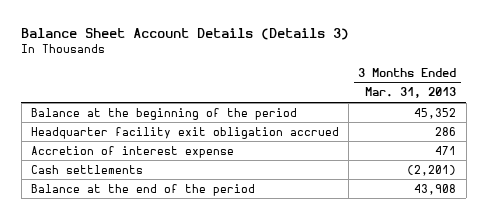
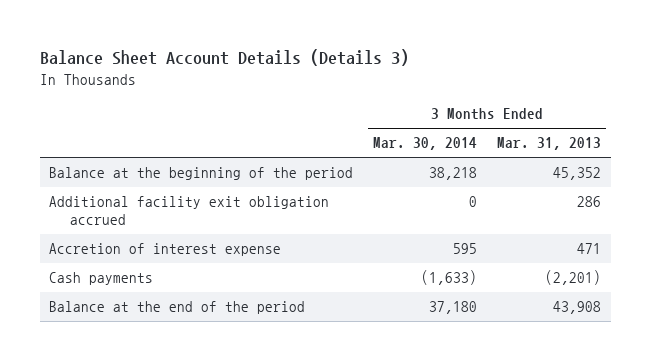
- | 3 Months Ended Mar. 31, 2013
+ | 3 Months Ended Mar. 30, 2014 | 3 Months Ended Mar. 31, 2013
- Headquarter facility exit obligation accrued | 286
+ Additional facility exit obligation accrued | 0 | 286
- Cash settlements | (2,201)
+ Cash payments | (1,633) | (2,201)

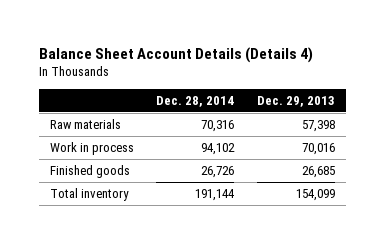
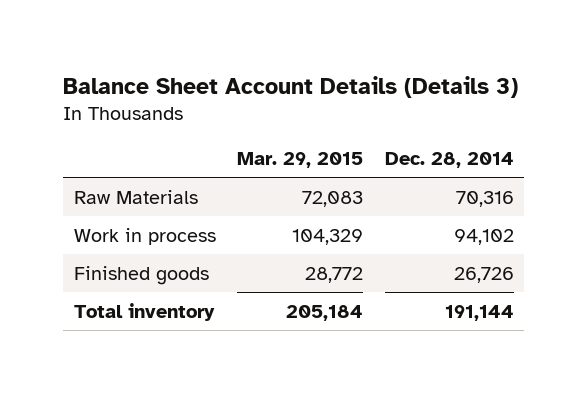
- Balance Sheet Account Details (Details 4)
+ Balance Sheet Account Details (Details 3)
- | Dec. 28, 2014 | Dec. 29, 2013
+ | Mar. 29, 2015 | Dec. 28, 2014
- Raw materials | 70,316 | 57,398
+ Raw Materials | 72,083 | 70,316

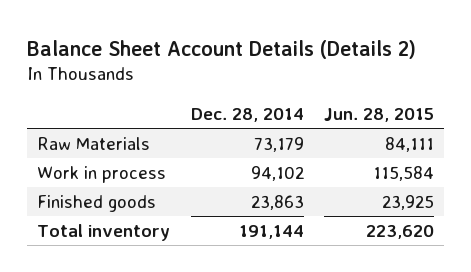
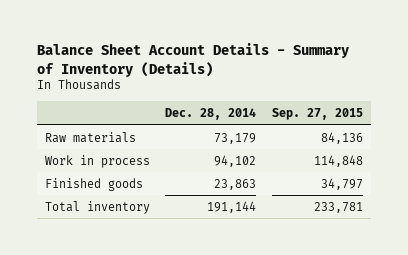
- Balance Sheet Account Details (Details 2)
+ Balance Sheet Account Details - Summary of Inventory (Details)
- | Dec. 28, 2014 | Jun. 28, 2015
+ | Dec. 28, 2014 | Sep. 27, 2015
- Raw Materials | 73,179 | 84,111
+ Raw materials | 73,179 | 84,136

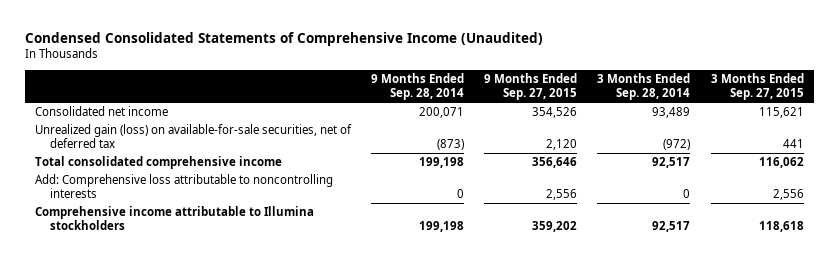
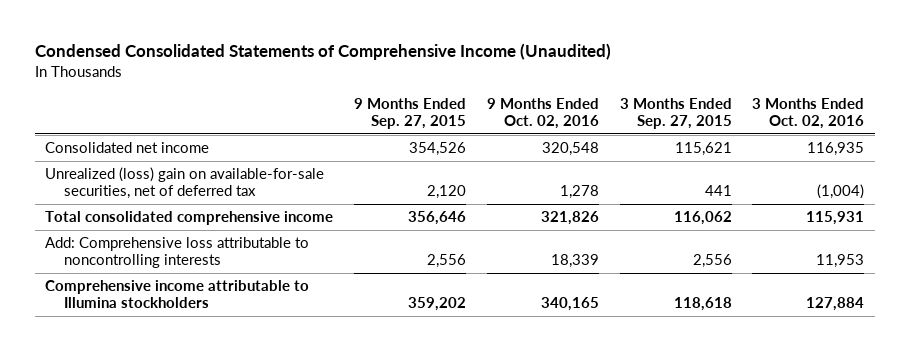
- | 9 Months Ended Sep. 28, 2014 | 9 Months Ended Sep. 27, 2015 | 3 Months Ended Sep. 28, 2014 | 3 Months Ended Sep. 27, 2015
+ | 9 Months Ended Sep. 27, 2015 | 9 Months Ended Oct. 02, 2016 | 3 Months Ended Sep. 27, 2015 | 3 Months Ended Oct. 02, 2016
- Unrealized gain (loss) on available-for-sale securities, net of deferred tax | (873) | 2,120 | (972) | 441
+ Unrealized (loss) gain on available-for-sale securities, net of deferred tax | 2,120 | 1,278 | 441 | (1,004)

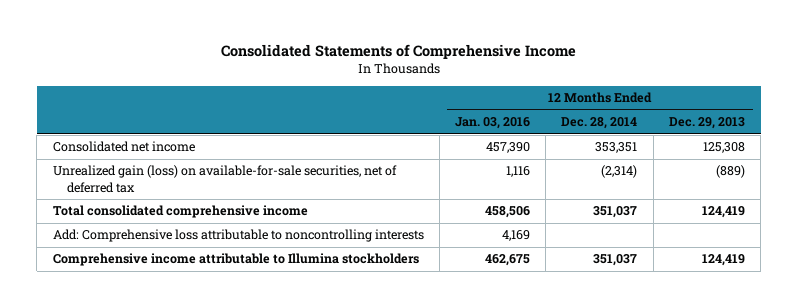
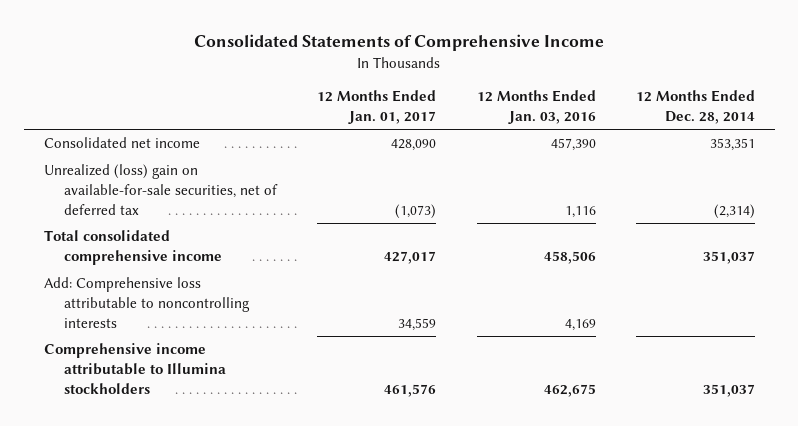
- | 12 Months Ended Jan. 03, 2016 | 12 Months Ended Dec. 28, 2014 | 12 Months Ended Dec. 29, 2013
+ | 12 Months Ended Jan. 01, 2017 | 12 Months Ended Jan. 03, 2016 | 12 Months Ended Dec. 28, 2014
- Unrealized gain (loss) on available-for-sale securities, net of deferred tax | 1,116 | (2,314) | (889)
+ Unrealized (loss) gain on available-for-sale securities, net of deferred tax | (1,073) | 1,116 | (2,314)

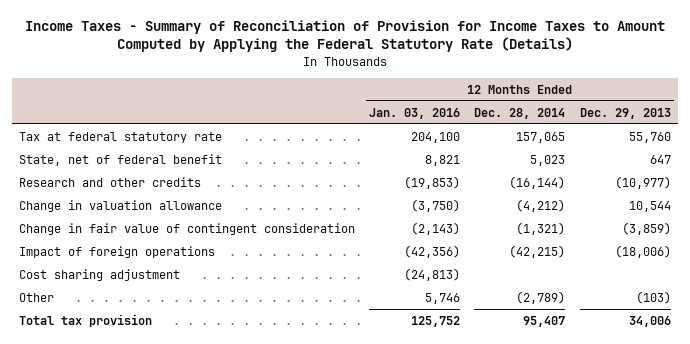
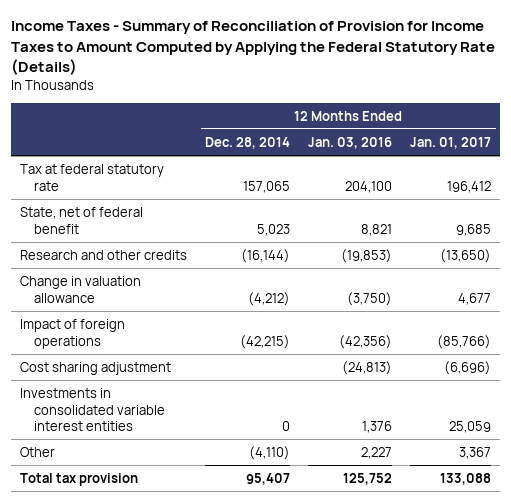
- | 12 Months Ended Jan. 03, 2016 | 12 Months Ended Dec. 28, 2014 | 12 Months Ended Dec. 29, 2013
+ | 12 Months Ended Dec. 28, 2014 | 12 Months Ended Jan. 03, 2016 | 12 Months Ended Jan. 01, 2017
- Change in fair value of contingent consideration | (2,143) | (1,321) | (3,859)
- Other | 5,746 | (2,789) | (103)
+ Investments in consolidated variable interest entities | 0 | 1,376 | 25,059
+ Other | (4,110) | 2,227 | 3,367

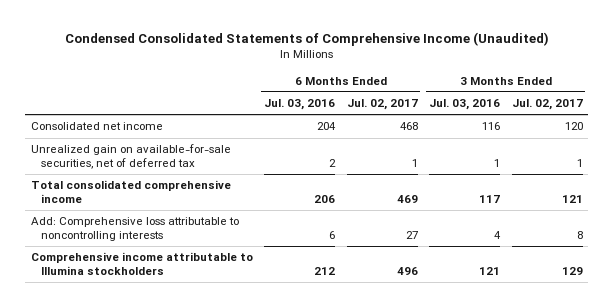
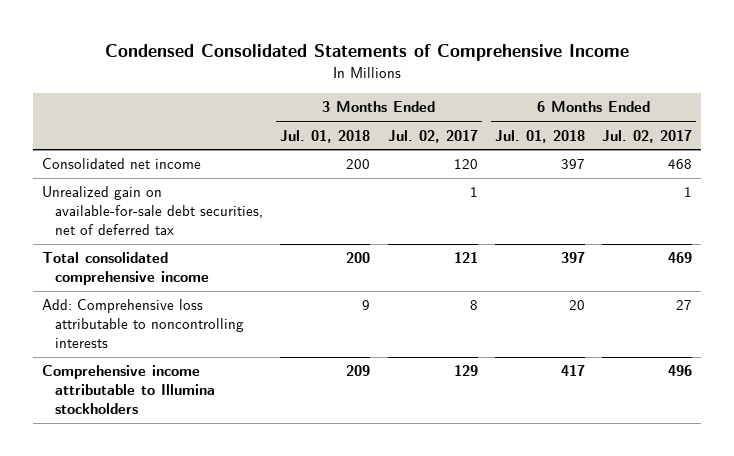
- Condensed Consolidated Statements of Comprehensive Income (Unaudited)
+ Condensed Consolidated Statements of Comprehensive Income
- | 6 Months Ended Jul. 03, 2016 | 6 Months Ended Jul. 02, 2017 | 3 Months Ended Jul. 03, 2016 | 3 Months Ended Jul. 02, 2017
+ | 3 Months Ended Jul. 01, 2018 | 3 Months Ended Jul. 02, 2017 | 6 Months Ended Jul. 01, 2018 | 6 Months Ended Jul. 02, 2017
- Unrealized gain on available-for-sale securities, net of deferred tax | 2 | 1 | 1 | 1
+ Unrealized gain on available-for-sale debt securities, net of deferred tax | | 1 | | 1

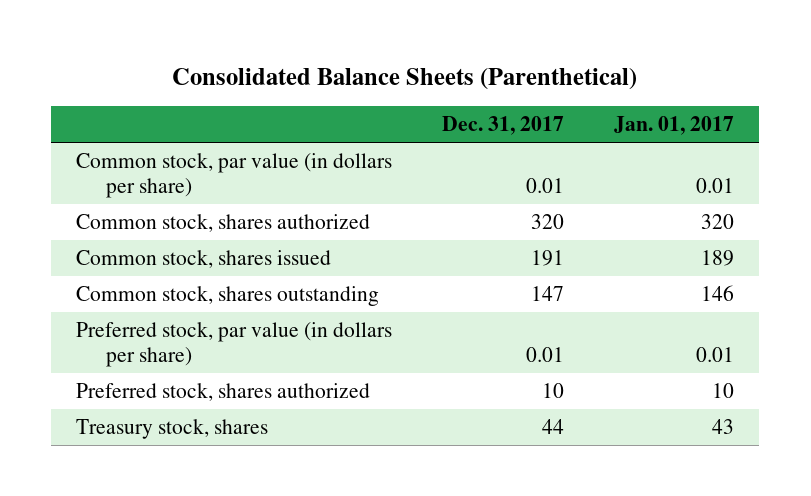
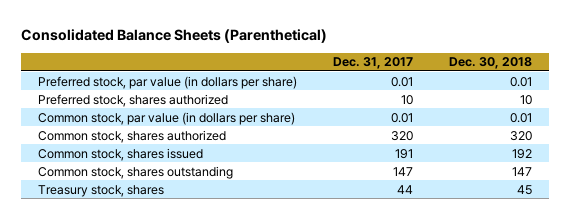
- | Dec. 31, 2017 | Jan. 01, 2017
+ | Dec. 31, 2017 | Dec. 30, 2018
moved up: Preferred stock, par value (in dollars per share) | 0.01 | 0.01
moved up: Preferred stock, shares authorized | 10 | 10

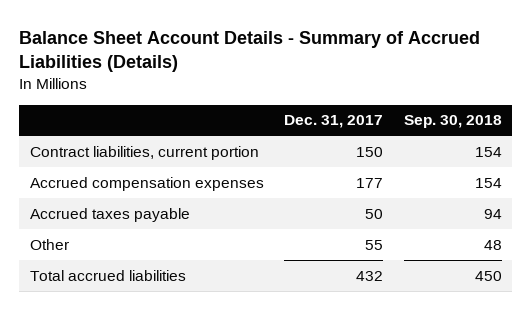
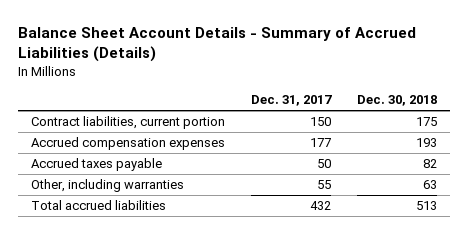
- | Dec. 31, 2017 | Sep. 30, 2018
+ | Dec. 31, 2017 | Dec. 30, 2018
- Other | 55 | 48
+ Other, including warranties | 55 | 63

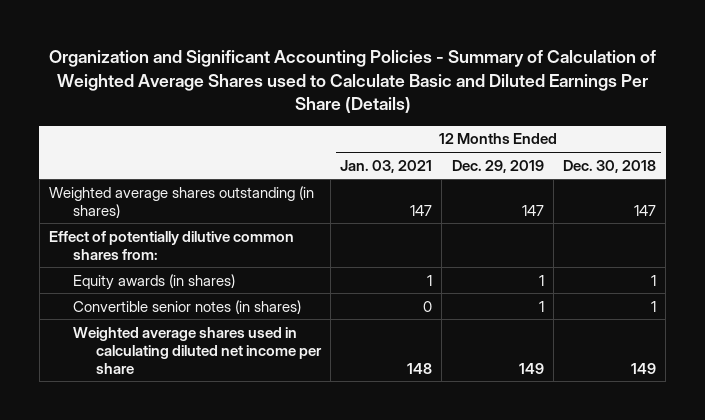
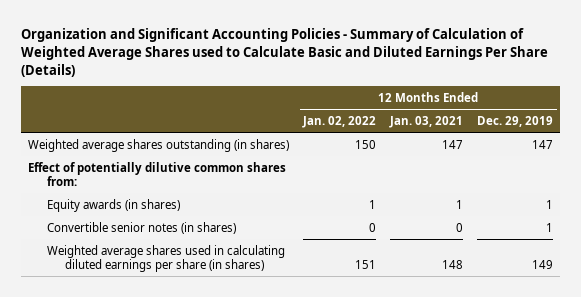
- | 12 Months Ended Jan. 03, 2021 | 12 Months Ended Dec. 29, 2019 | 12 Months Ended Dec. 30, 2018
+ | 12 Months Ended Jan. 02, 2022 | 12 Months Ended Jan. 03, 2021 | 12 Months Ended Dec. 29, 2019
- Weighted average shares used in calculating diluted net income per share | 148 | 149 | 149
+ Weighted average shares used in calculating diluted earnings per share (in shares) | 151 | 148 | 149

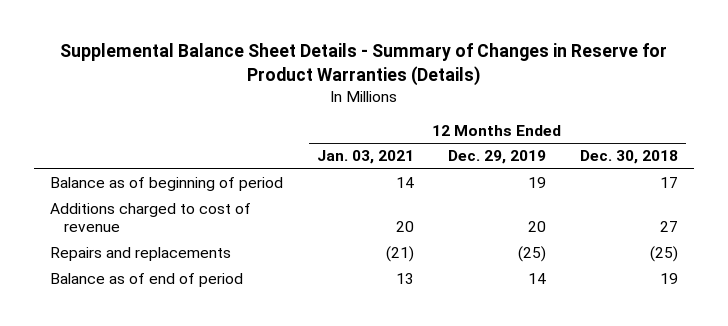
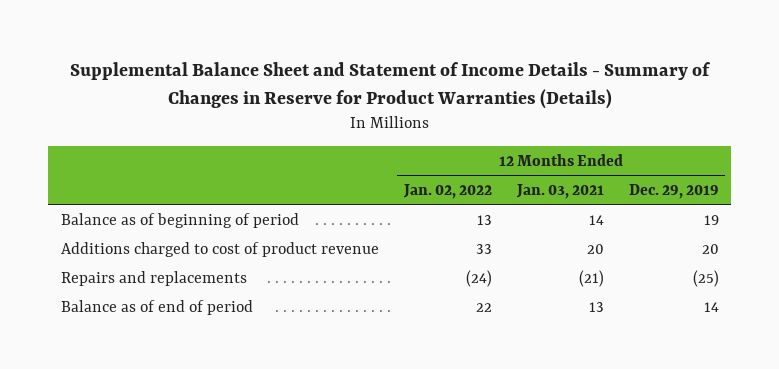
- Supplemental Balance Sheet Details - Summary of Changes in Reserve for Product Warranties (Details)
+ Supplemental Balance Sheet and Statement of Income Details - Summary of Changes in Reserve for Product Warranties (Details)
- | 12 Months Ended Jan. 03, 2021 | 12 Months Ended Dec. 29, 2019 | 12 Months Ended Dec. 30, 2018
+ | 12 Months Ended Jan. 02, 2022 | 12 Months Ended Jan. 03, 2021 | 12 Months Ended Dec. 29, 2019
- Additions charged to cost of revenue | 20 | 20 | 27
+ Additions charged to cost of product revenue | 33 | 20 | 20

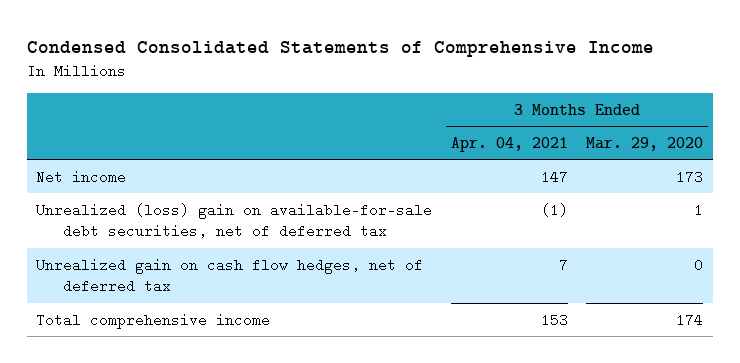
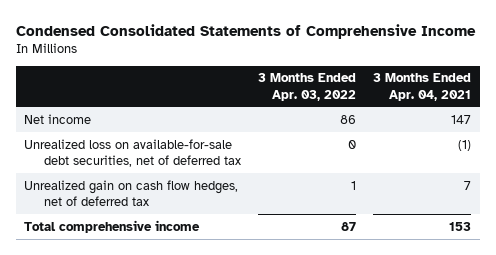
- | 3 Months Ended Apr. 04, 2021 | 3 Months Ended Mar. 29, 2020
+ | 3 Months Ended Apr. 03, 2022 | 3 Months Ended Apr. 04, 2021
- Unrealized (loss) gain on available-for-sale debt securities, net of deferred tax | (1) | 1
+ Unrealized loss on available-for-sale debt securities, net of deferred tax | 0 | (1)

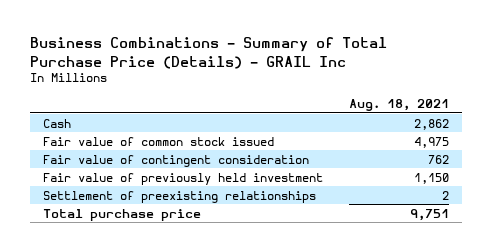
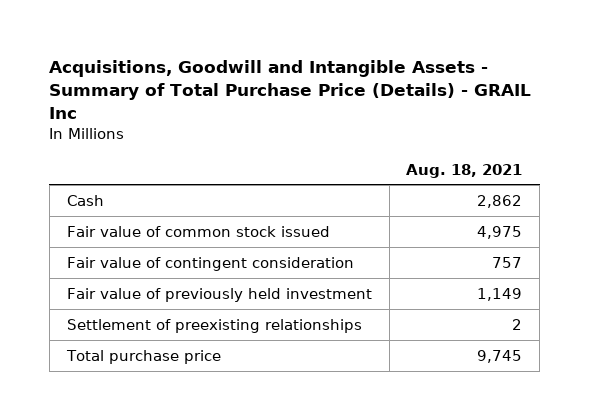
- Business Combinations - Summary of Total Purchase Price (Details) - GRAIL Inc
+ Acquisitions, Goodwill and Intangible Assets - Summary of Total Purchase Price (Details) - GRAIL Inc
- Fair value of contingent consideration | 762
- Fair value of previously held investment | 1,150
+ Fair value of contingent consideration | 757
+ Fair value of previously held investment | 1,149
- Total purchase price | 9,751
+ Total purchase price | 9,745

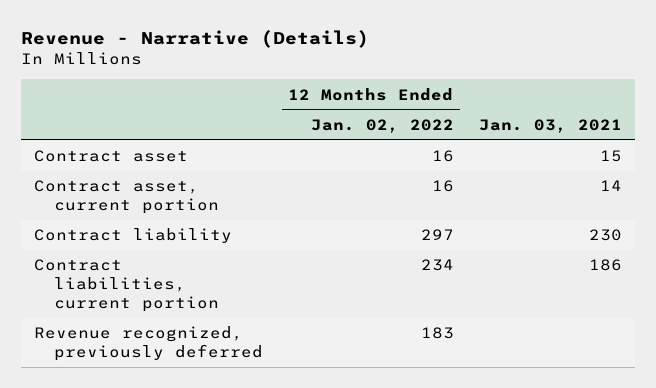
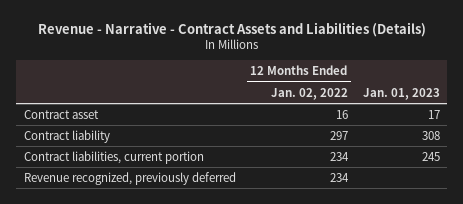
- Revenue - Narrative (Details)
+ Revenue - Narrative - Contract Assets and Liabilities (Details)
- | 12 Months Ended Jan. 02, 2022 | Jan. 03, 2021
+ | 12 Months Ended Jan. 02, 2022 | Jan. 01, 2023
- Contract asset, current portion | 16 | 14
- Revenue recognized, previously deferred | 183 |
+ Revenue recognized, previously deferred | 234 |

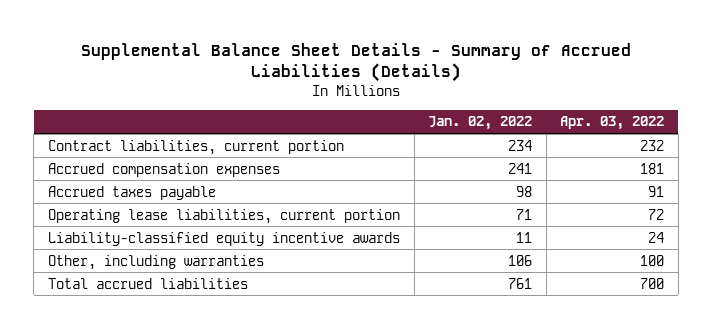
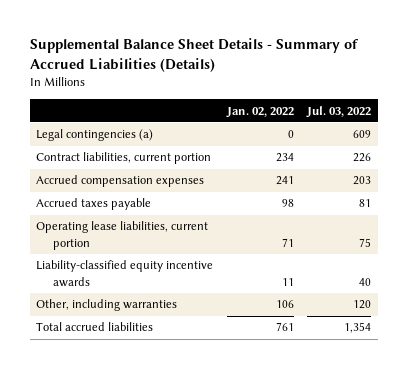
- | Jan. 02, 2022 | Apr. 03, 2022
+ | Jan. 02, 2022 | Jul. 03, 2022
+ Legal contingencies (a) | 0 | 609

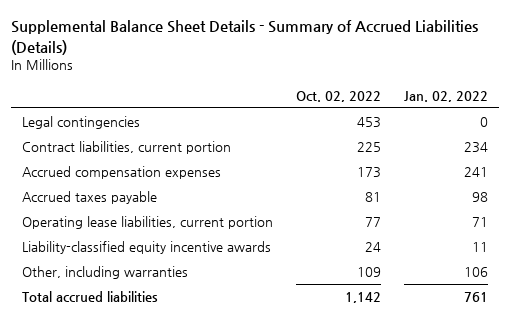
- | Jan. 02, 2022 | Jul. 03, 2022
+ | Oct. 02, 2022 | Jan. 02, 2022
- Legal contingencies (a) | 0 | 609
+ Legal contingencies | 453 | 0

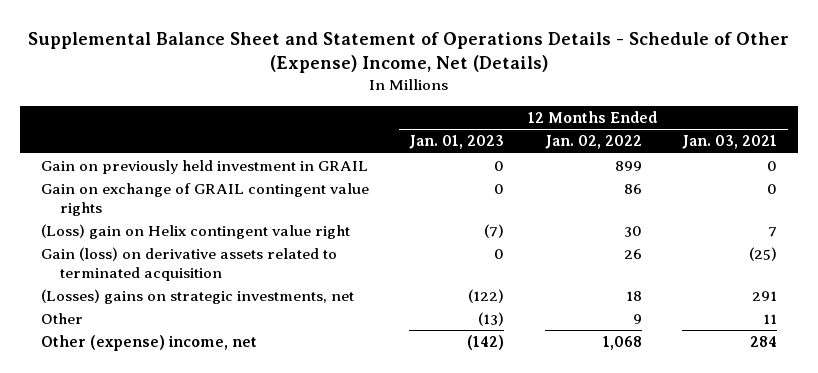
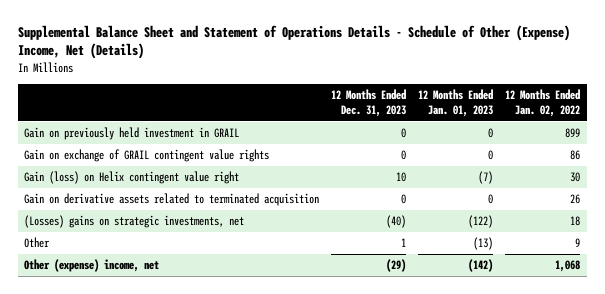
- | 12 Months Ended Jan. 01, 2023 | 12 Months Ended Jan. 02, 2022 | 12 Months Ended Jan. 03, 2021
+ | 12 Months Ended Dec. 31, 2023 | 12 Months Ended Jan. 01, 2023 | 12 Months Ended Jan. 02, 2022
- (Loss) gain on Helix contingent value right | (7) | 30 | 7
- Gain (loss) on derivative assets related to terminated acquisition | 0 | 26 | (25)
+ Gain (loss) on Helix contingent value right | 10 | (7) | 30
+ Gain on derivative assets related to terminated acquisition | 0 | 0 | 26

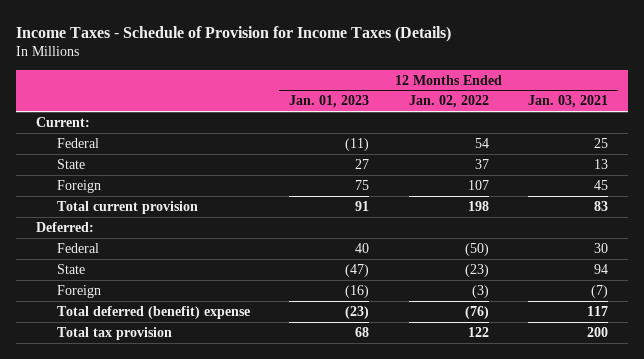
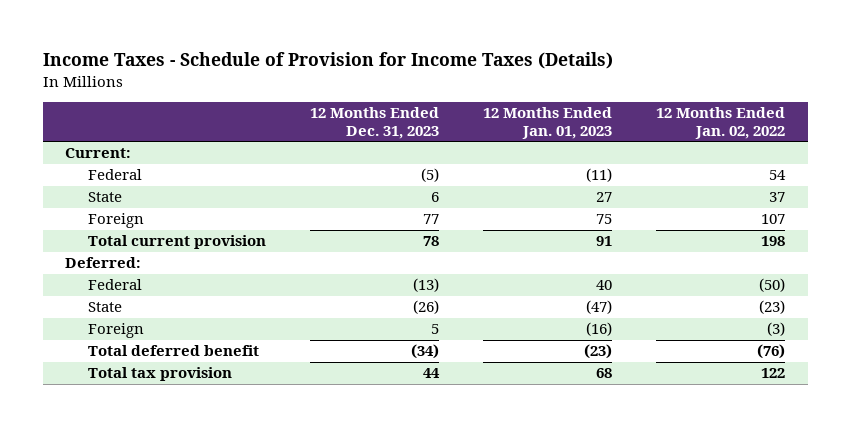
- | 12 Months Ended Jan. 01, 2023 | 12 Months Ended Jan. 02, 2022 | 12 Months Ended Jan. 03, 2021
+ | 12 Months Ended Dec. 31, 2023 | 12 Months Ended Jan. 01, 2023 | 12 Months Ended Jan. 02, 2022
- Total deferred (benefit) expense | (23) | (76) | 117
+ Total deferred benefit | (34) | (23) | (76)

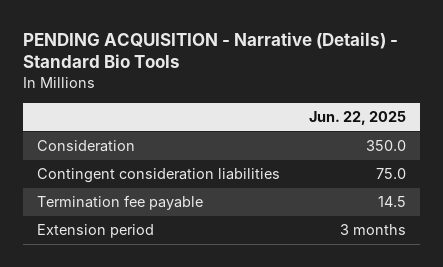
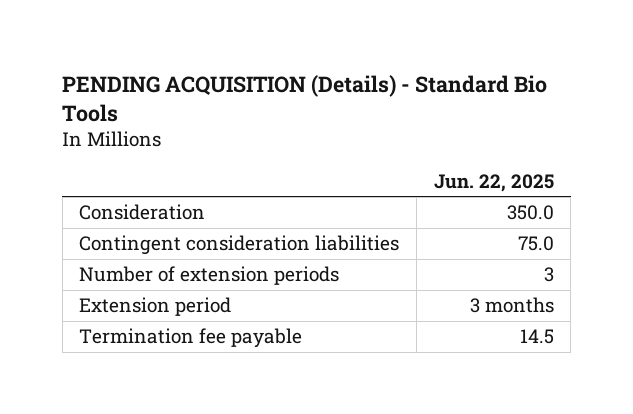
- PENDING ACQUISITION - Narrative (Details) - Standard Bio Tools
+ PENDING ACQUISITION (Details) - Standard Bio Tools
+ Number of extension periods | 3
moved down: Termination fee payable | 14.5

